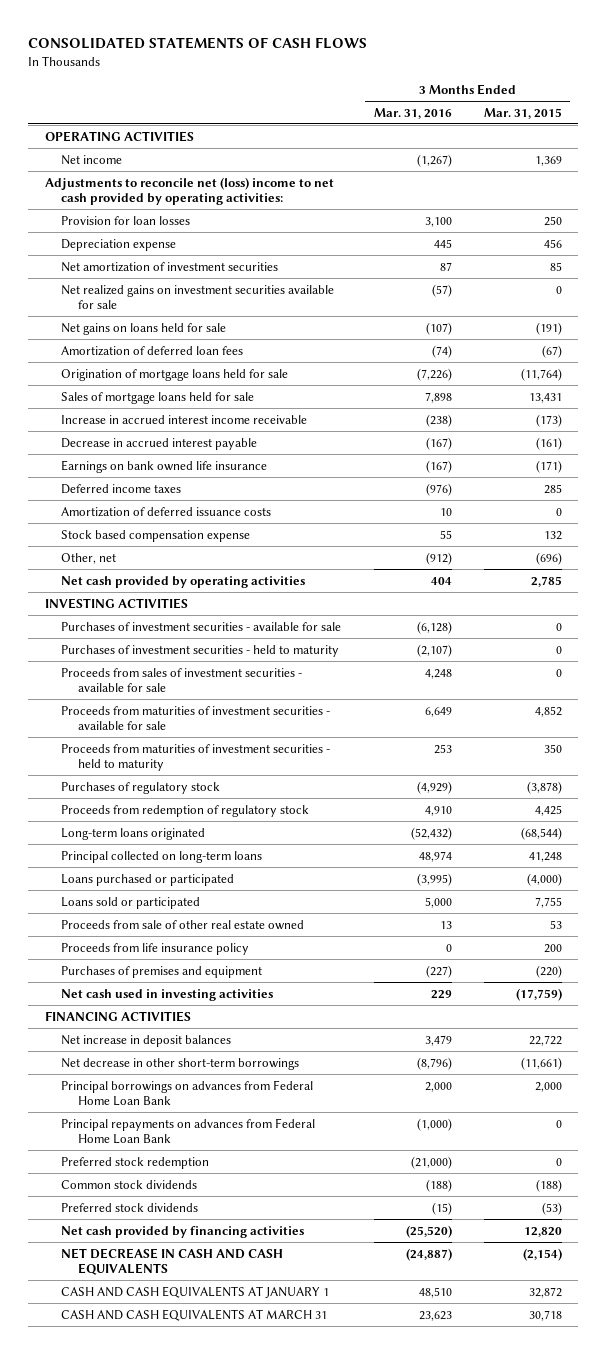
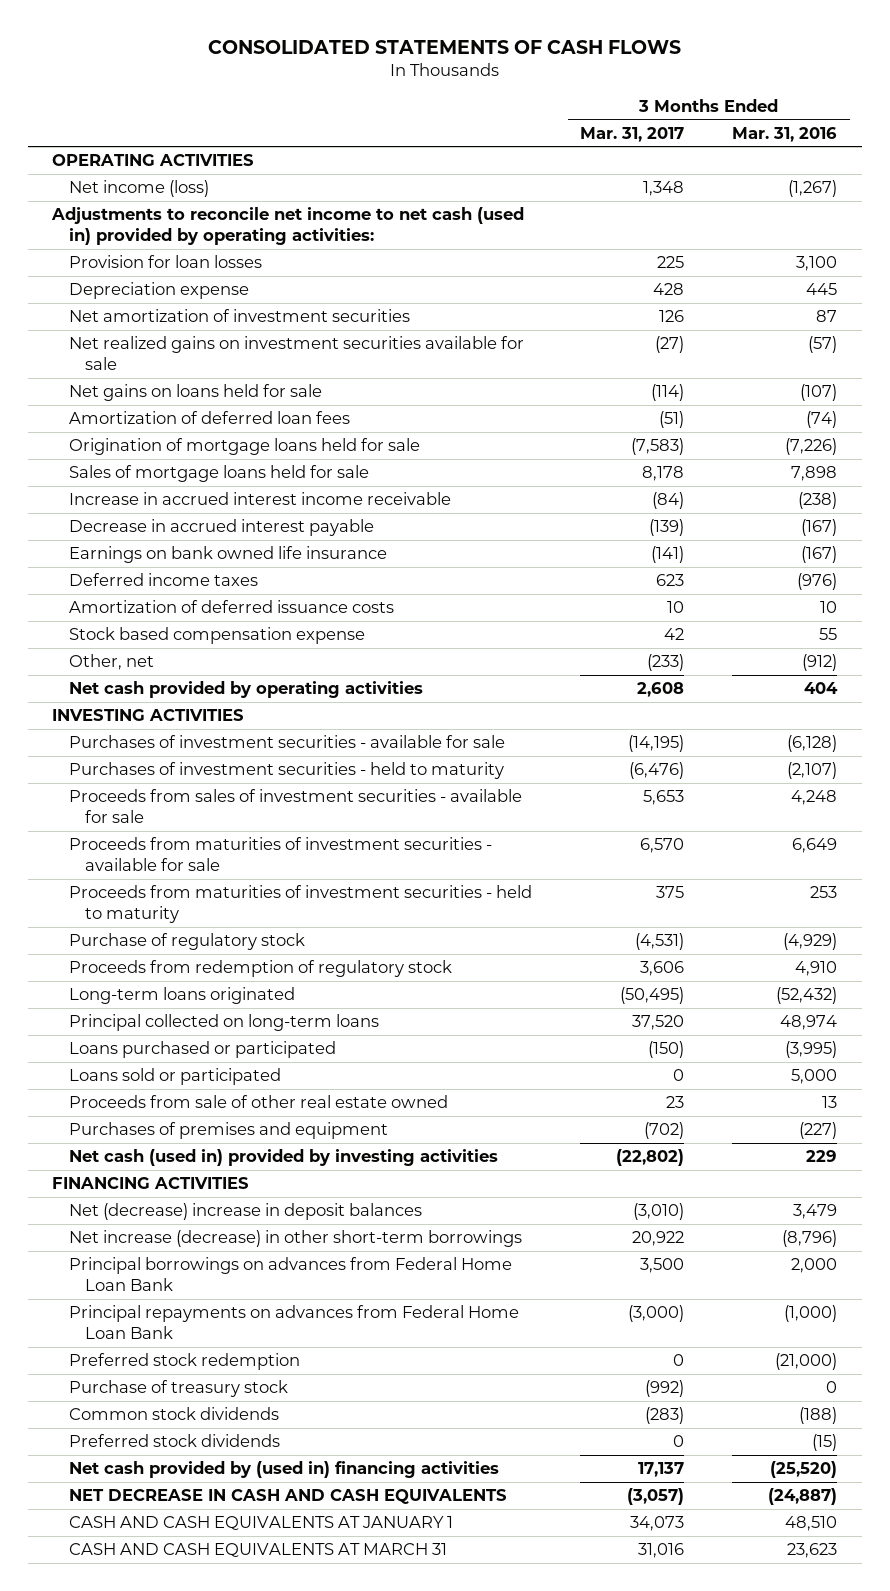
- | 3 Months Ended Mar. 31, 2016 | 3 Months Ended Mar. 31, 2015
+ | 3 Months Ended Mar. 31, 2017 | 3 Months Ended Mar. 31, 2016
- Net income | (1,267) | 1,369
- Adjustments to reconcile net (loss) income to net cash provided by operating activities:
+ Net income (loss) | 1,348 | (1,267)
+ Adjustments to reconcile net income to net cash (used in) provided by operating activities:
- Purchases of regulatory stock | (4,929) | (3,878)
+ Purchase of regulatory stock | (4,531) | (4,929)
- Proceeds from life insurance policy | 0 | 200
- Net cash used in investing activities | 229 | (17,759)
+ Net cash (used in) provided by investing activities | (22,802) | 229
- Net increase in deposit balances | 3,479 | 22,722
- Net decrease in other short-term borrowings | (8,796) | (11,661)
+ Net (decrease) increase in deposit balances | (3,010) | 3,479
+ Net increase (decrease) in other short-term borrowings | 20,922 | (8,796)
+ Purchase of treasury stock | (992) | 0
- Net cash provided by financing activities | (25,520) | 12,820
+ Net cash provided by (used in) financing activities | 17,137 | (25,520)

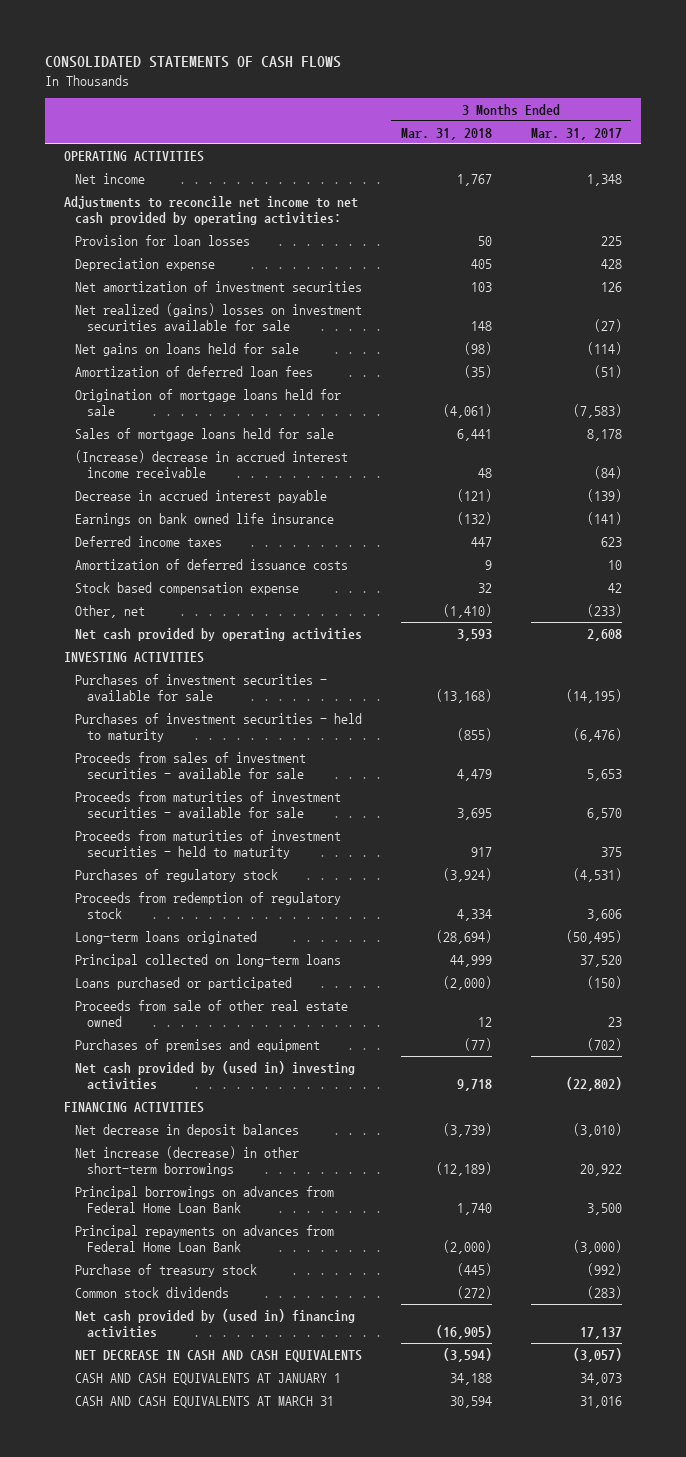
- | 3 Months Ended Mar. 31, 2017 | 3 Months Ended Mar. 31, 2016
+ | 3 Months Ended Mar. 31, 2018 | 3 Months Ended Mar. 31, 2017
- Net income (loss) | 1,348 | (1,267)
- Adjustments to reconcile net income to net cash (used in) provided by operating activities:
+ Net income | 1,767 | 1,348
+ Adjustments to reconcile net income to net cash provided by operating activities:
- Net realized gains on investment securities available for sale | (27) | (57)
+ Net realized (gains) losses on investment securities available for sale | 148 | (27)
- Increase in accrued interest income receivable | (84) | (238)
+ (Increase) decrease in accrued interest income receivable | 48 | (84)
- Purchase of regulatory stock | (4,531) | (4,929)
+ Purchases of regulatory stock | (3,924) | (4,531)
- Loans sold or participated | 0 | 5,000
- Net cash (used in) provided by investing activities | (22,802) | 229
+ Net cash provided by (used in) investing activities | 9,718 | (22,802)
- Net (decrease) increase in deposit balances | (3,010) | 3,479
+ Net decrease in deposit balances | (3,739) | (3,010)
- Preferred stock redemption | 0 | (21,000)
- Preferred stock dividends | 0 | (15)

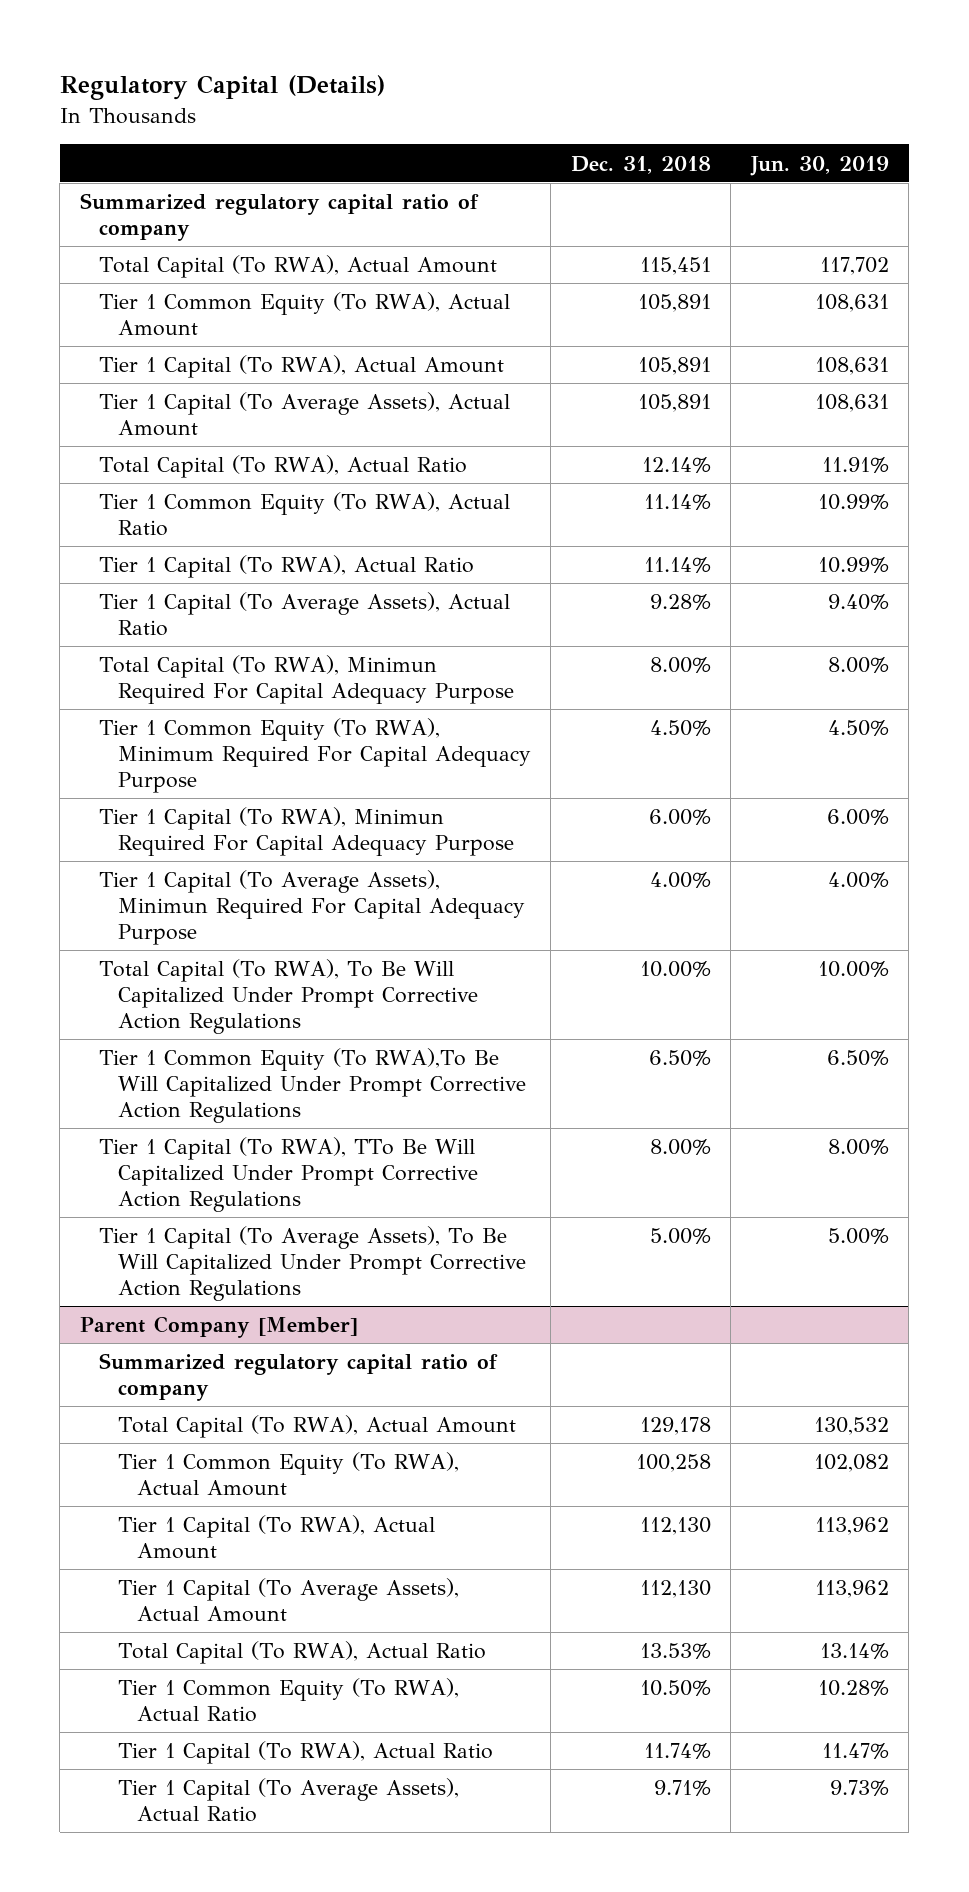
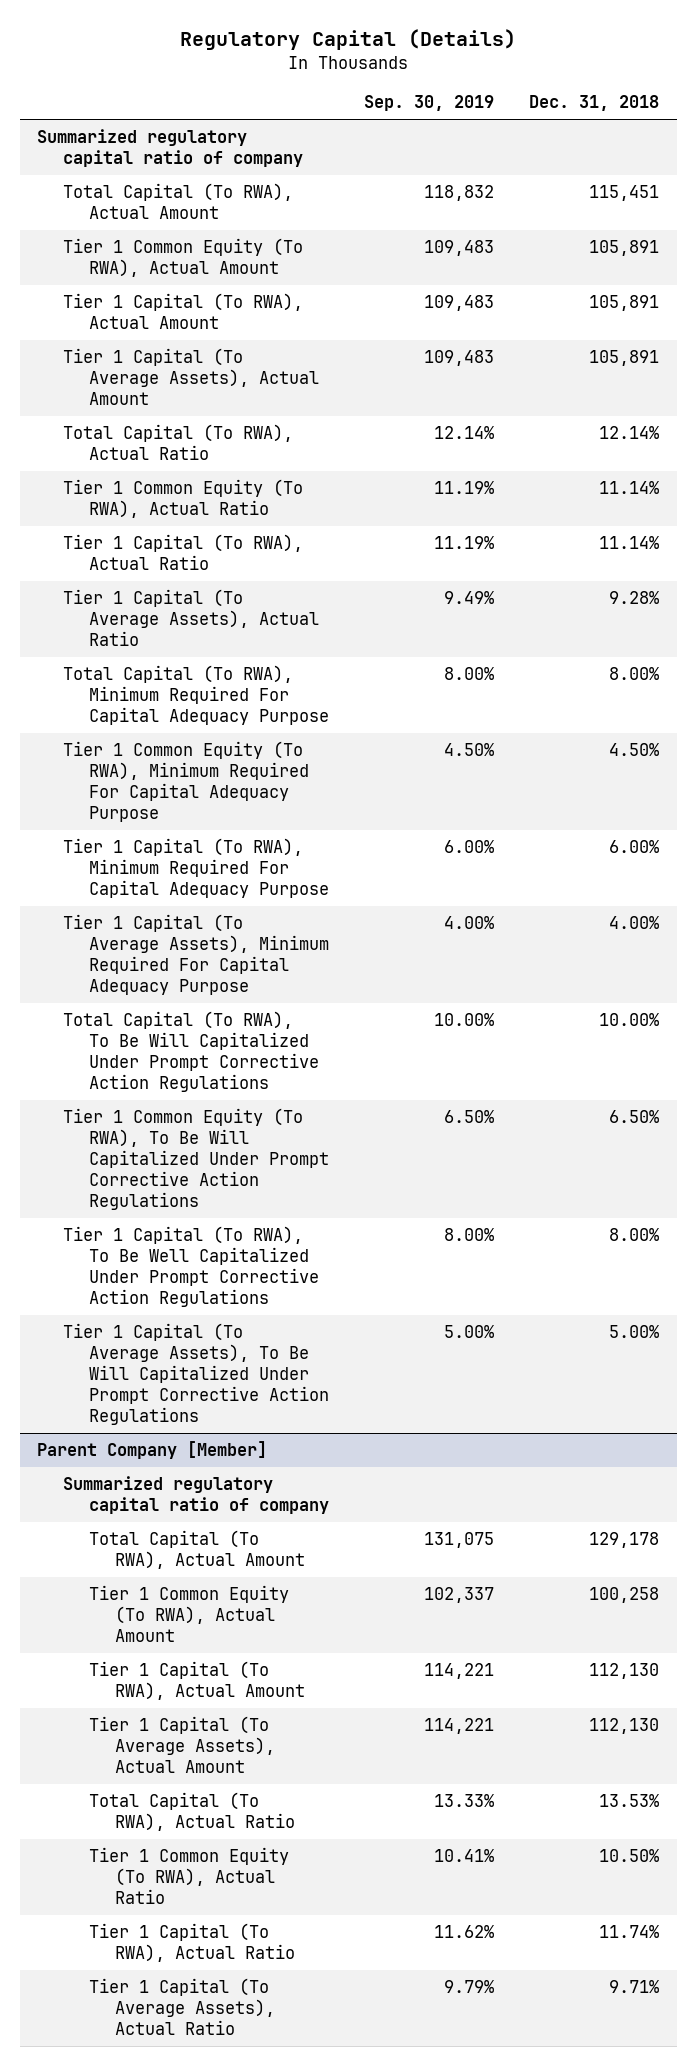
- | Dec. 31, 2018 | Jun. 30, 2019
+ | Sep. 30, 2019 | Dec. 31, 2018
- Total Capital (To RWA), Minimun Required For Capital Adequacy Purpose | 8.00% | 8.00%
+ Total Capital (To RWA), Minimum Required For Capital Adequacy Purpose | 8.00% | 8.00%
- Tier 1 Capital (To RWA), Minimun Required For Capital Adequacy Purpose | 6.00% | 6.00%
- Tier 1 Capital (To Average Assets), Minimun Required For Capital Adequacy Purpose | 4.00% | 4.00%
+ Tier 1 Capital (To RWA), Minimum Required For Capital Adequacy Purpose | 6.00% | 6.00%
+ Tier 1 Capital (To Average Assets), Minimum Required For Capital Adequacy Purpose | 4.00% | 4.00%
- Tier 1 Common Equity (To RWA),To Be Will Capitalized Under Prompt Corrective Action Regulations | 6.50% | 6.50%
- Tier 1 Capital (To RWA), TTo Be Will Capitalized Under Prompt Corrective Action Regulations | 8.00% | 8.00%
+ Tier 1 Common Equity (To RWA), To Be Will Capitalized Under Prompt Corrective Action Regulations | 6.50% | 6.50%
+ Tier 1 Capital (To RWA), To Be Well Capitalized Under Prompt Corrective Action Regulations | 8.00% | 8.00%

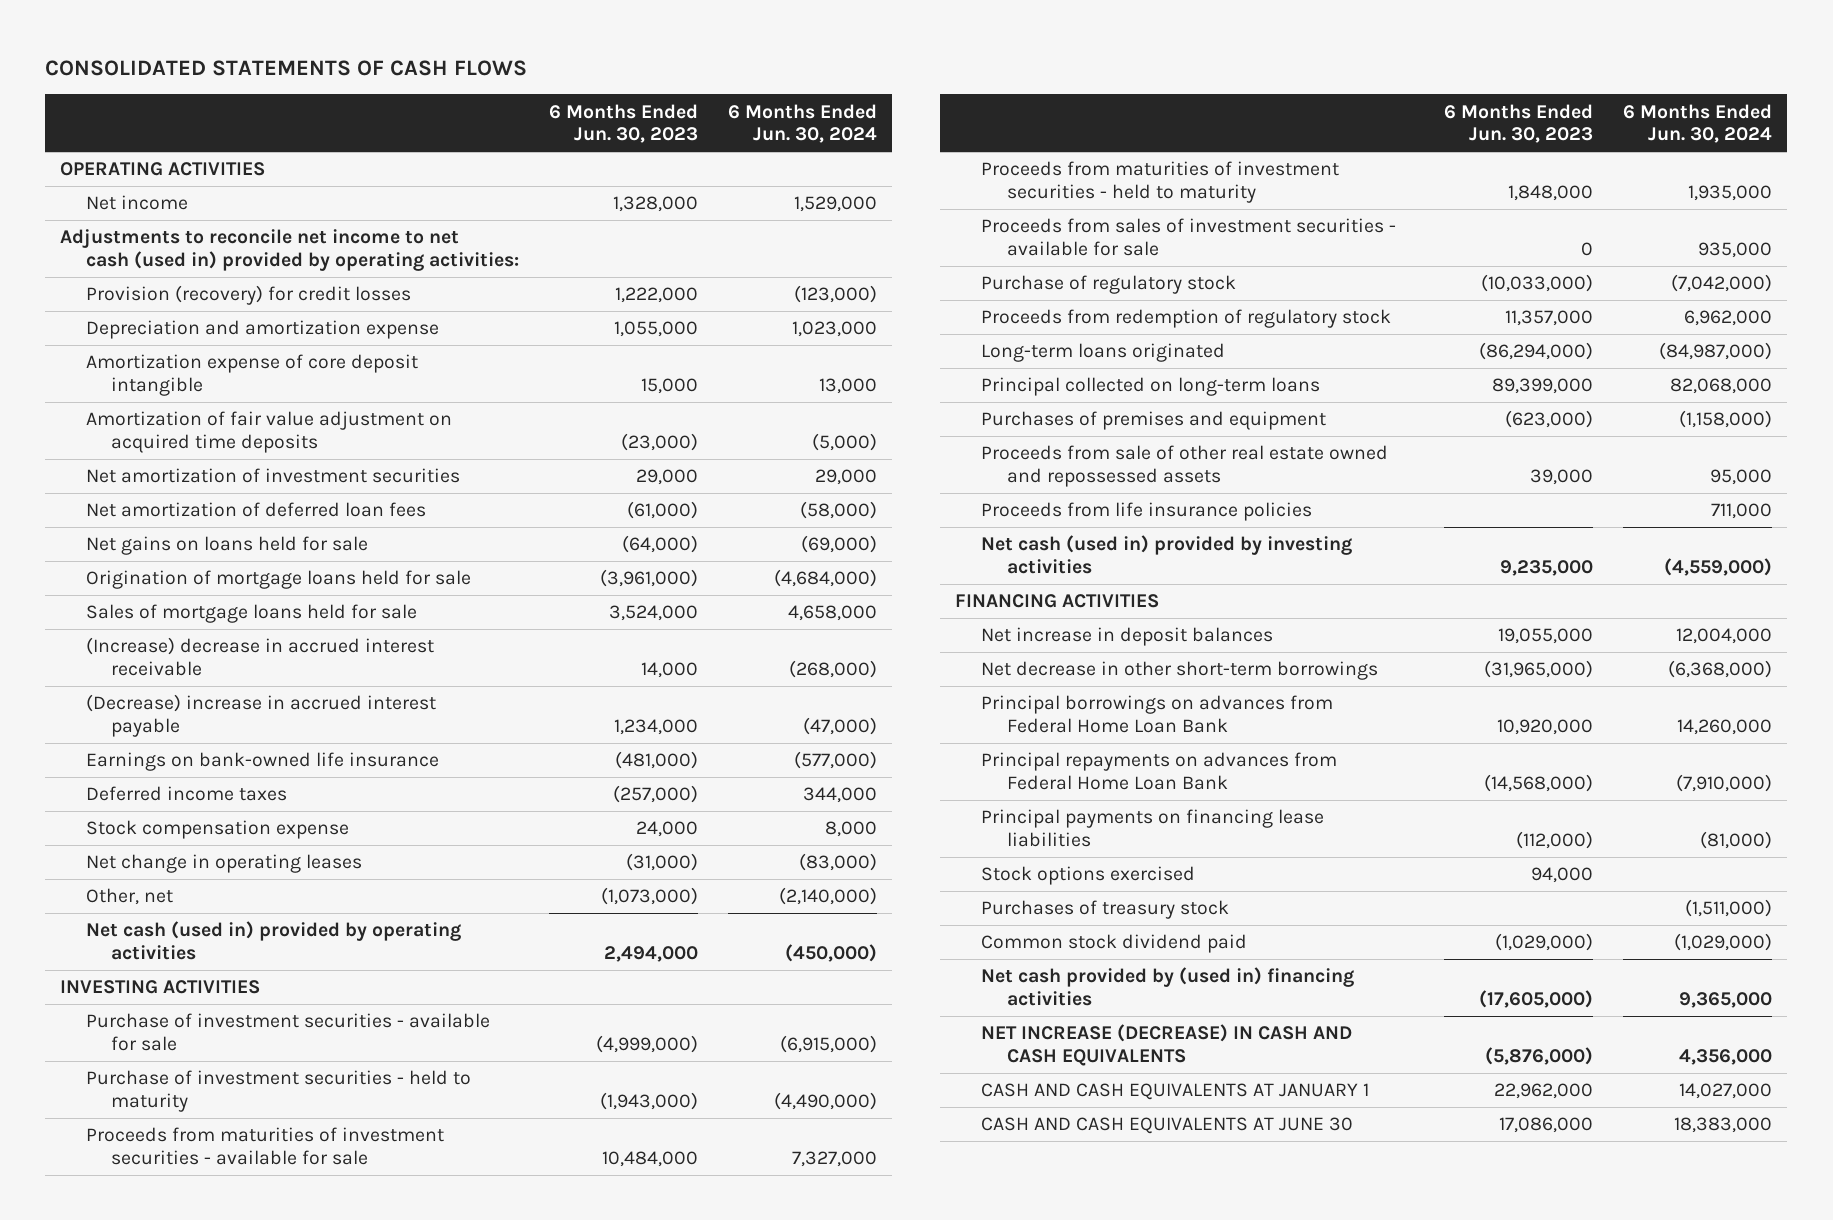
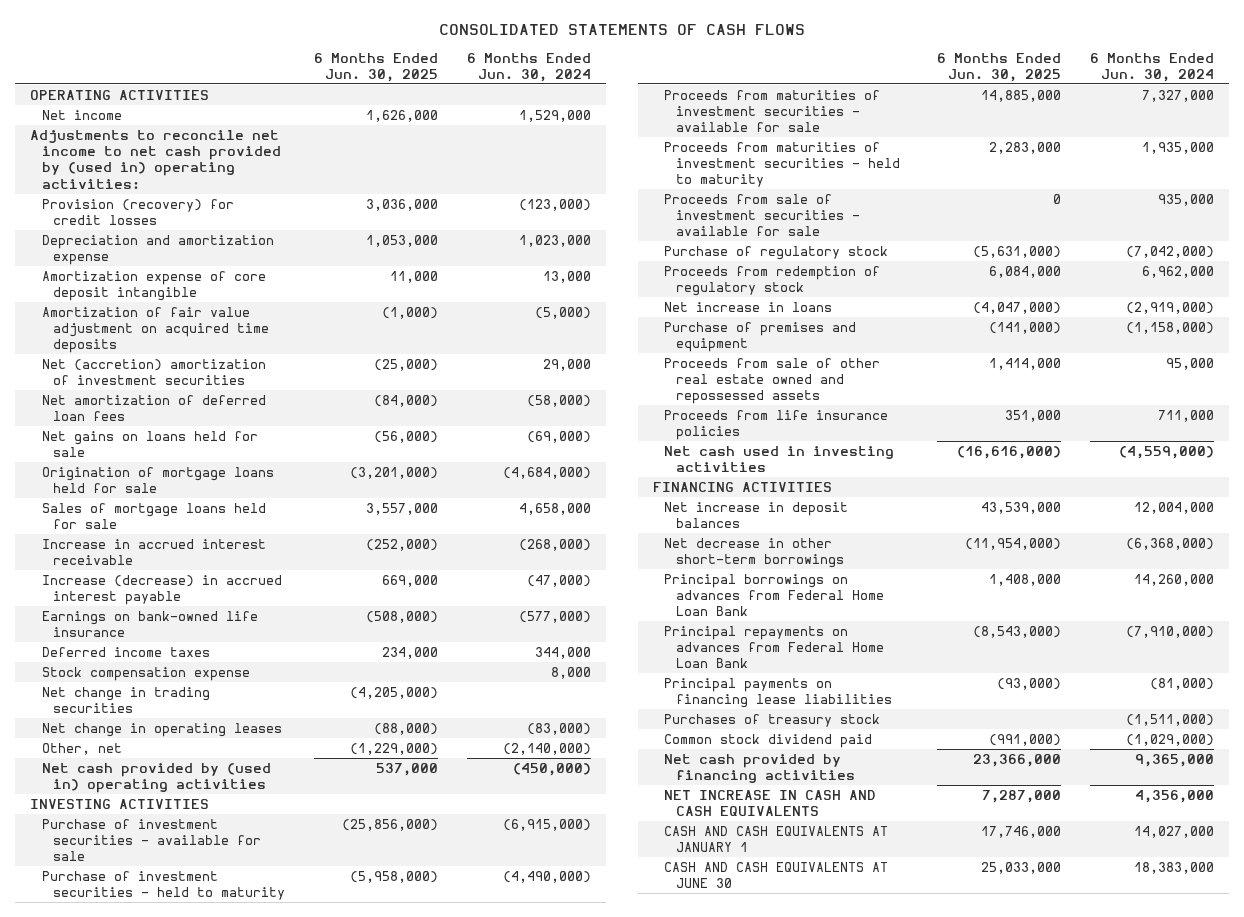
- | 6 Months Ended Jun. 30, 2023 | 6 Months Ended Jun. 30, 2024
+ | 6 Months Ended Jun. 30, 2025 | 6 Months Ended Jun. 30, 2024
- Adjustments to reconcile net income to net cash (used in) provided by operating activities:
+ Adjustments to reconcile net income to net cash provided by (used in) operating activities:
- Net amortization of investment securities | 29,000 | 29,000
+ Net (accretion) amortization of investment securities | (25,000) | 29,000
- (Increase) decrease in accrued interest receivable | 14,000 | (268,000)
- (Decrease) increase in accrued interest payable | 1,234,000 | (47,000)
+ Increase in accrued interest receivable | (252,000) | (268,000)
+ Increase (decrease) in accrued interest payable | 669,000 | (47,000)
+ Net change in trading securities | (4,205,000) |
- Net cash (used in) provided by operating activities | 2,494,000 | (450,000)
+ Net cash provided by (used in) operating activities | 537,000 | (450,000)
- Proceeds from sales of investment securities - available for sale | 0 | 935,000
+ Proceeds from sale of investment securities - available for sale | 0 | 935,000
- Long-term loans originated | (86,294,000) | (84,987,000)
- Principal collected on long-term loans | 89,399,000 | 82,068,000
- Purchases of premises and equipment | (623,000) | (1,158,000)
+ Net increase in loans | (4,047,000) | (2,919,000)
+ Purchase of premises and equipment | (141,000) | (1,158,000)
- Net cash (used in) provided by investing activities | 9,235,000 | (4,559,000)
+ Net cash used in investing activities | (16,616,000) | (4,559,000)
- Stock options exercised | 94,000 |
- Net cash provided by (used in) financing activities | (17,605,000) | 9,365,000
- NET INCREASE (DECREASE) IN CASH AND CASH EQUIVALENTS | (5,876,000) | 4,356,000
+ Net cash provided by financing activities | 23,366,000 | 9,365,000
+ NET INCREASE IN CASH AND CASH EQUIVALENTS | 7,287,000 | 4,356,000

